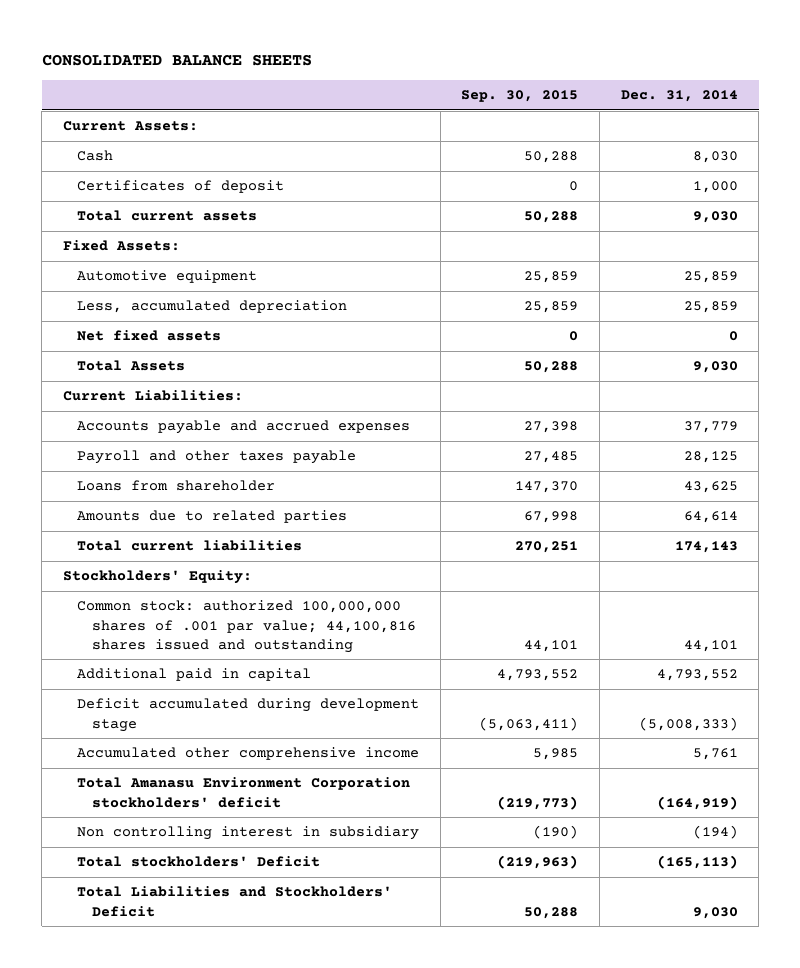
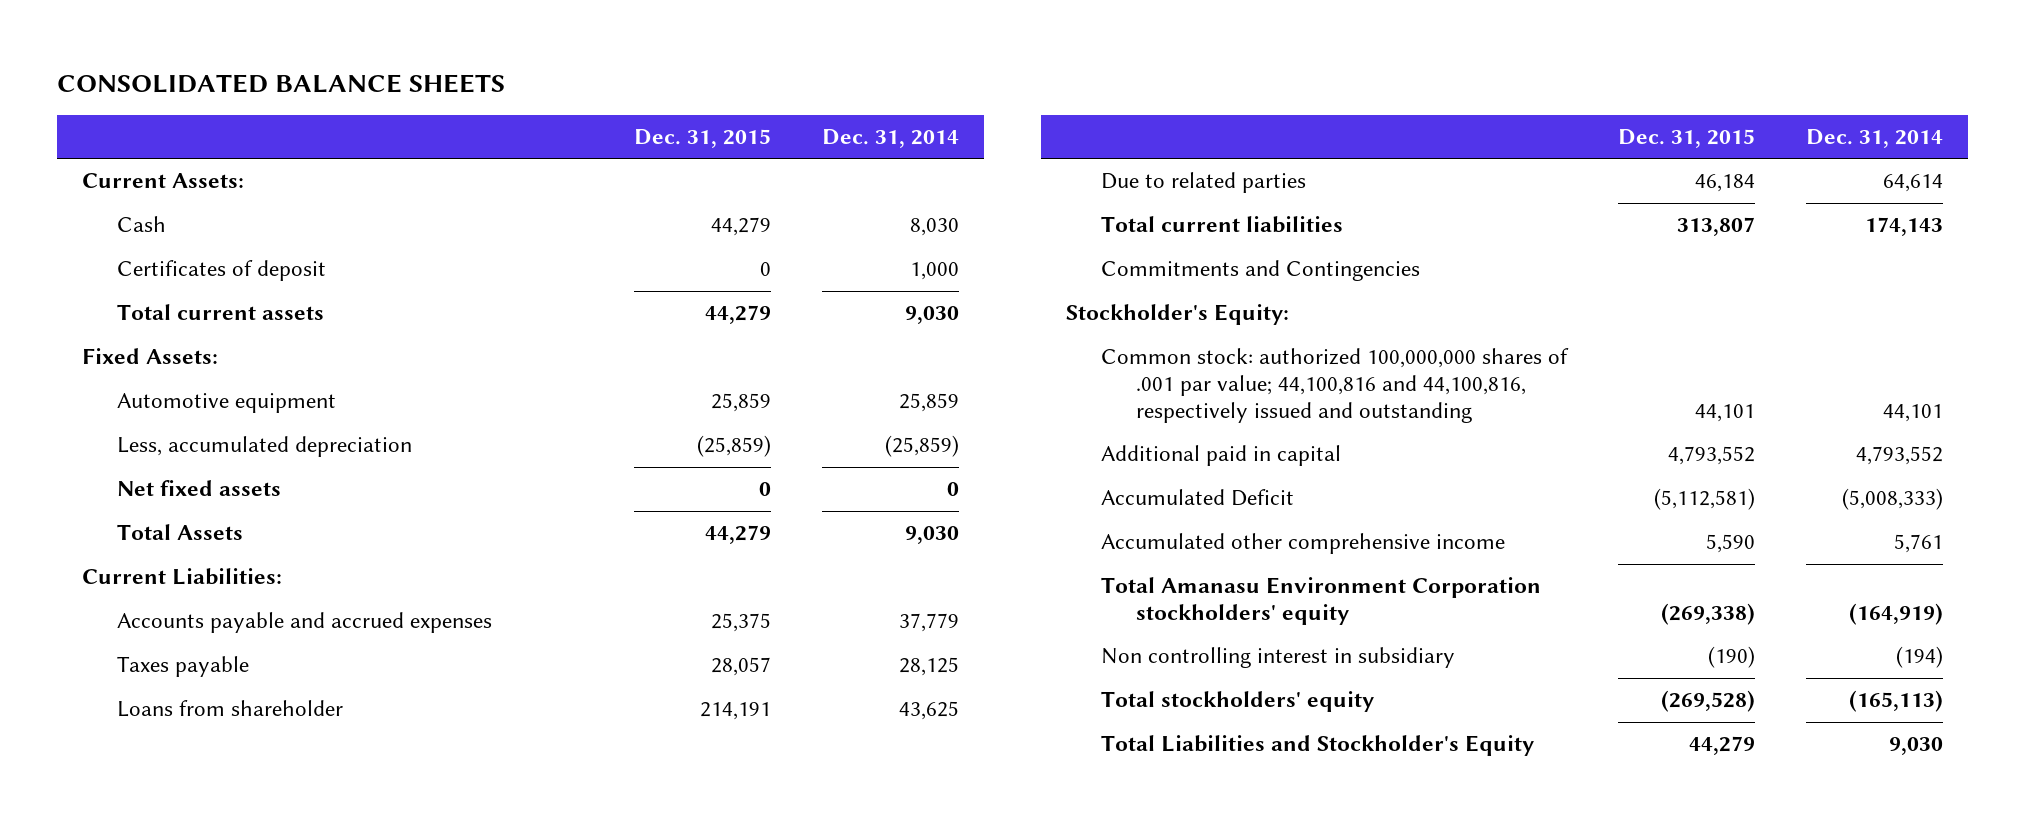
- | Sep. 30, 2015 | Dec. 31, 2014
+ | Dec. 31, 2015 | Dec. 31, 2014
- Less, accumulated depreciation | 25,859 | 25,859
+ Less, accumulated depreciation | (25,859) | (25,859)
- Payroll and other taxes payable | 27,485 | 28,125
+ Taxes payable | 28,057 | 28,125
- Amounts due to related parties | 67,998 | 64,614
+ Due to related parties | 46,184 | 64,614
- Stockholders' Equity:
- Common stock: authorized 100,000,000 shares of .001 par value; 44,100,816 shares issued and outstanding | 44,101 | 44,101
+ Commitments and Contingencies
+ Stockholder's Equity:
+ Common stock: authorized 100,000,000 shares of .001 par value; 44,100,816 and 44,100,816, respectively issued and outstanding | 44,101 | 44,101
- Deficit accumulated during development stage | (5,063,411) | (5,008,333)
+ Accumulated Deficit | (5,112,581) | (5,008,333)
- Total Amanasu Environment Corporation stockholders' deficit | (219,773) | (164,919)
+ Total Amanasu Environment Corporation stockholders' equity | (269,338) | (164,919)
- Total stockholders' Deficit | (219,963) | (165,113)
- Total Liabilities and Stockholders' Deficit | 50,288 | 9,030
+ Total stockholders' equity | (269,528) | (165,113)
+ Total Liabilities and Stockholder's Equity | 44,279 | 9,030

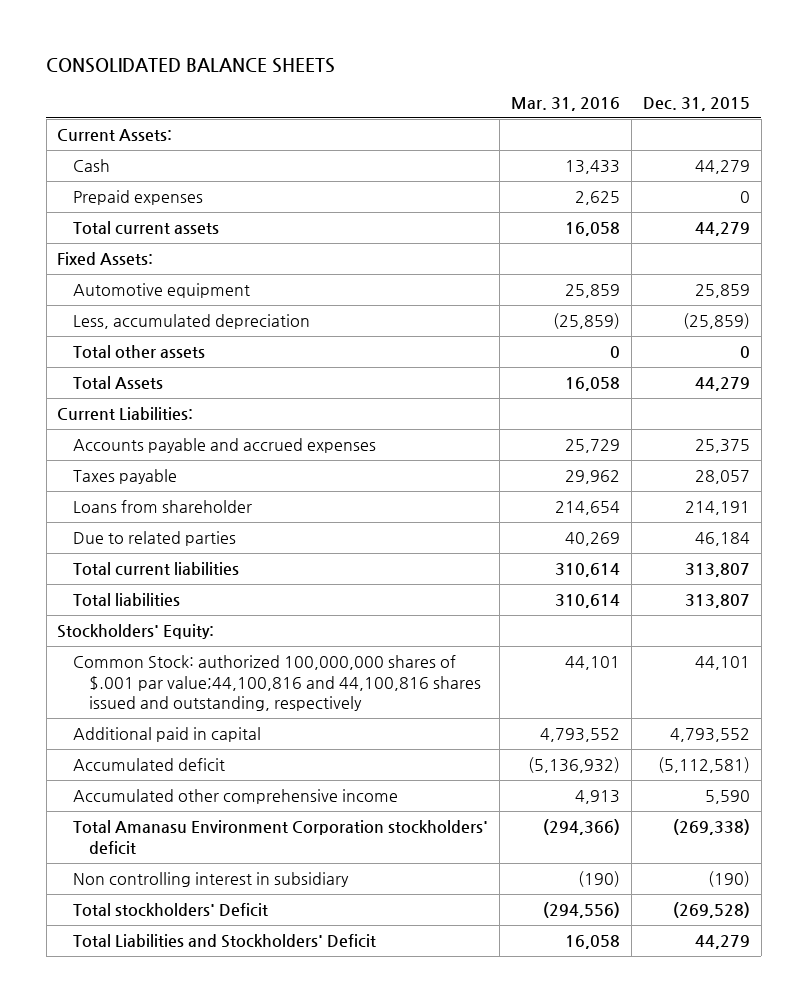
- | Dec. 31, 2015 | Dec. 31, 2014
+ | Mar. 31, 2016 | Dec. 31, 2015
- Certificates of deposit | 0 | 1,000
+ Prepaid expenses | 2,625 | 0
- Net fixed assets | 0 | 0
+ Total other assets | 0 | 0
- Commitments and Contingencies
- Stockholder's Equity:
- Common stock: authorized 100,000,000 shares of .001 par value; 44,100,816 and 44,100,816, respectively issued and outstanding | 44,101 | 44,101
+ Total liabilities | 310,614 | 313,807
+ Stockholders' Equity:
+ Common Stock: authorized 100,000,000 shares of $.001 par value;44,100,816 and 44,100,816 shares issued and outstanding, respectively | 44,101 | 44,101
- Accumulated Deficit | (5,112,581) | (5,008,333)
+ Accumulated deficit | (5,136,932) | (5,112,581)
- Total Amanasu Environment Corporation stockholders' equity | (269,338) | (164,919)
+ Total Amanasu Environment Corporation stockholders' deficit | (294,366) | (269,338)
- Total stockholders' equity | (269,528) | (165,113)
- Total Liabilities and Stockholder's Equity | 44,279 | 9,030
+ Total stockholders' Deficit | (294,556) | (269,528)
+ Total Liabilities and Stockholders' Deficit | 16,058 | 44,279

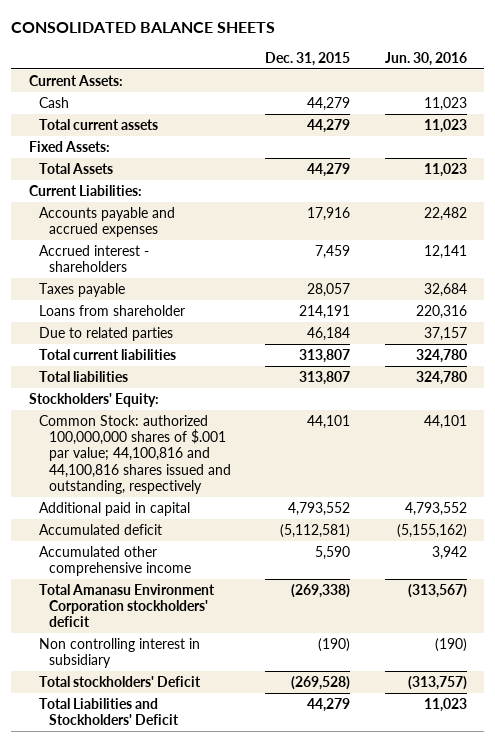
- | Mar. 31, 2016 | Dec. 31, 2015
+ | Dec. 31, 2015 | Jun. 30, 2016
- Prepaid expenses | 2,625 | 0
- Automotive equipment | 25,859 | 25,859
- Less, accumulated depreciation | (25,859) | (25,859)
- Total other assets | 0 | 0
- Accounts payable and accrued expenses | 25,729 | 25,375
+ Accounts payable and accrued expenses | 17,916 | 22,482
+ Accrued interest - shareholders | 7,459 | 12,141
- Common Stock: authorized 100,000,000 shares of $.001 par value;44,100,816 and 44,100,816 shares issued and outstanding, respectively | 44,101 | 44,101
+ Common Stock: authorized 100,000,000 shares of $.001 par value; 44,100,816 and 44,100,816 shares issued and outstanding, respectively | 44,101 | 44,101

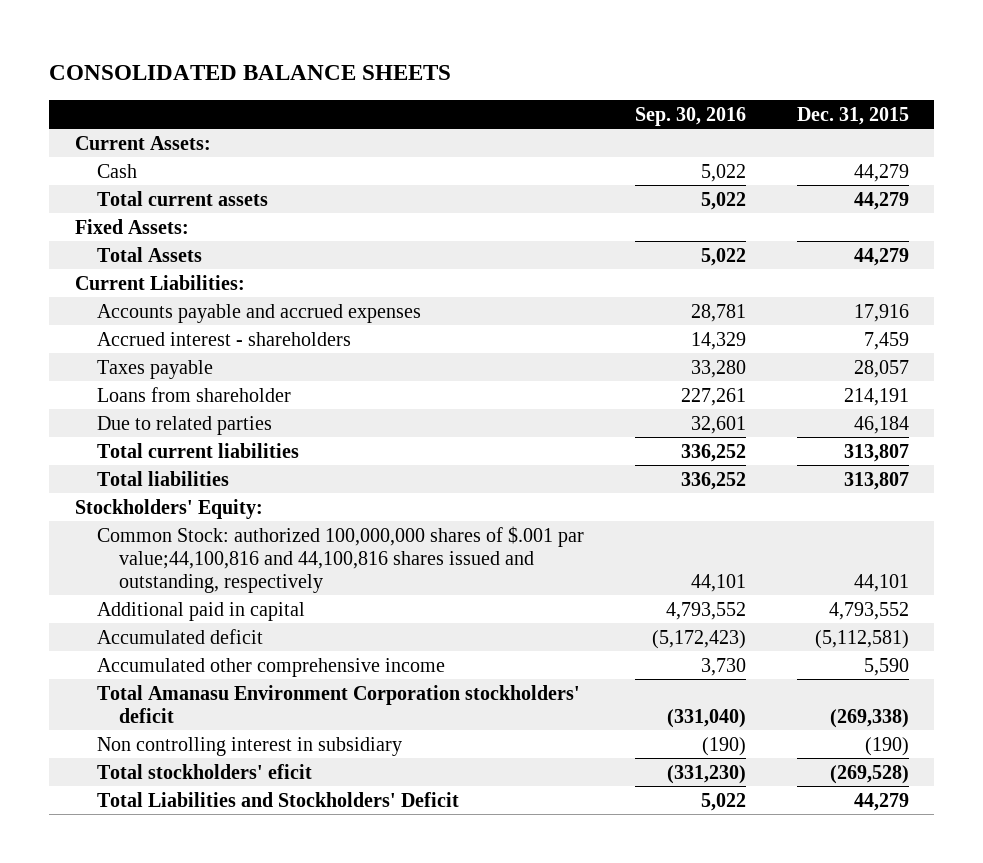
- | Dec. 31, 2015 | Jun. 30, 2016
+ | Sep. 30, 2016 | Dec. 31, 2015
- Common Stock: authorized 100,000,000 shares of $.001 par value; 44,100,816 and 44,100,816 shares issued and outstanding, respectively | 44,101 | 44,101
+ Common Stock: authorized 100,000,000 shares of $.001 par value;44,100,816 and 44,100,816 shares issued and outstanding, respectively | 44,101 | 44,101
- Total stockholders' Deficit | (269,528) | (313,757)
+ Total stockholders' eficit | (331,230) | (269,528)

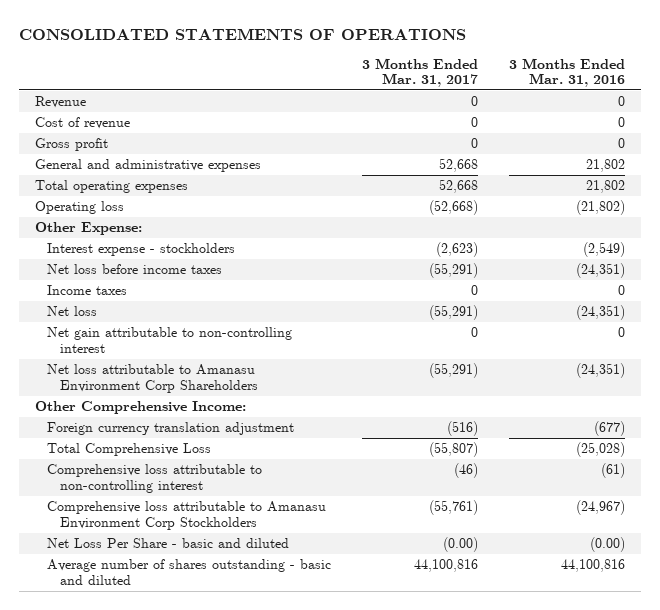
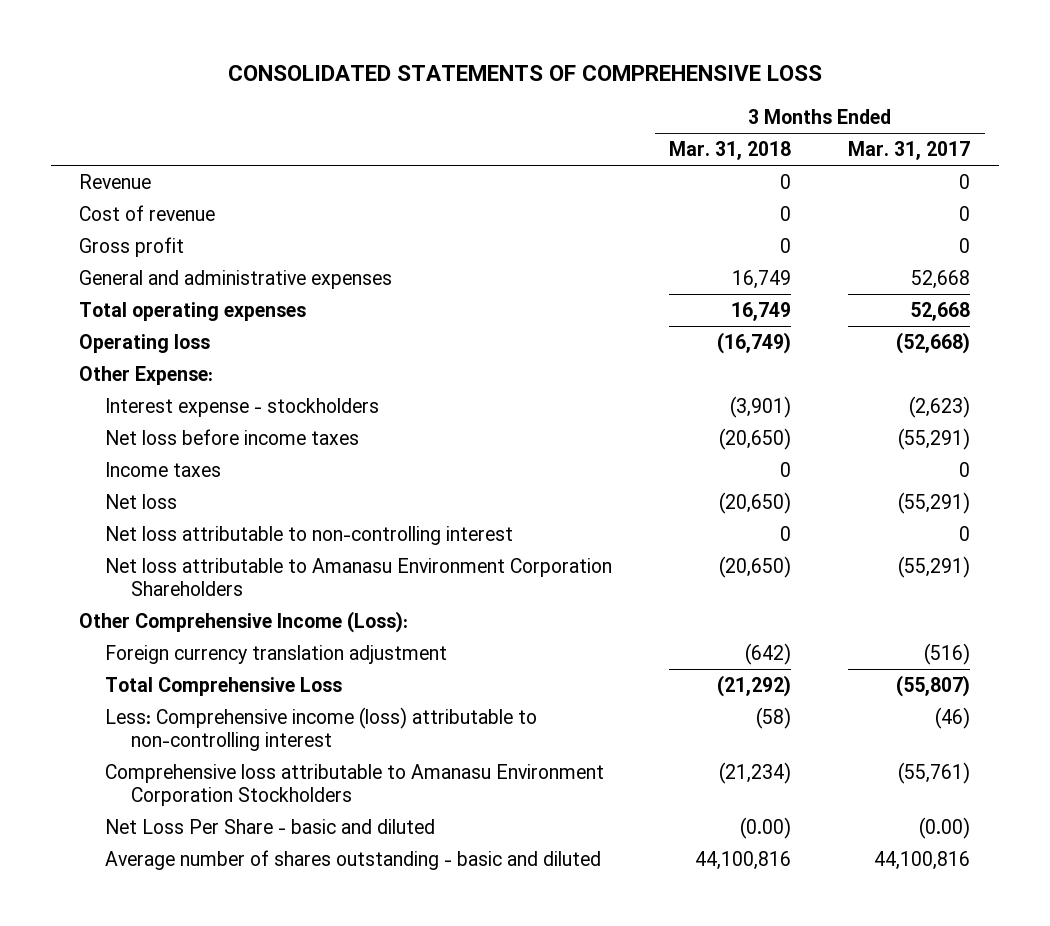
- CONSOLIDATED STATEMENTS OF OPERATIONS
+ CONSOLIDATED STATEMENTS OF COMPREHENSIVE LOSS
- | 3 Months Ended Mar. 31, 2017 | 3 Months Ended Mar. 31, 2016
+ | 3 Months Ended Mar. 31, 2018 | 3 Months Ended Mar. 31, 2017
- Net gain attributable to non-controlling interest | 0 | 0
- Net loss attributable to Amanasu Environment Corp Shareholders | (55,291) | (24,351)
- Other Comprehensive Income:
+ Net loss attributable to non-controlling interest | 0 | 0
+ Net loss attributable to Amanasu Environment Corporation Shareholders | (20,650) | (55,291)
+ Other Comprehensive Income (Loss):
- Comprehensive loss attributable to non-controlling interest | (46) | (61)
- Comprehensive loss attributable to Amanasu Environment Corp Stockholders | (55,761) | (24,967)
+ Less: Comprehensive income (loss) attributable to non-controlling interest | (58) | (46)
+ Comprehensive loss attributable to Amanasu Environment Corporation Stockholders | (21,234) | (55,761)

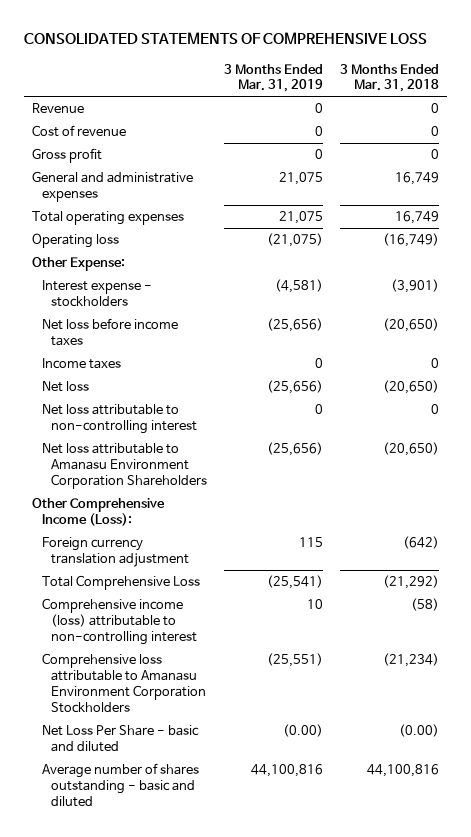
- | 3 Months Ended Mar. 31, 2018 | 3 Months Ended Mar. 31, 2017
+ | 3 Months Ended Mar. 31, 2019 | 3 Months Ended Mar. 31, 2018
- Less: Comprehensive income (loss) attributable to non-controlling interest | (58) | (46)
+ Comprehensive income (loss) attributable to non-controlling interest | 10 | (58)

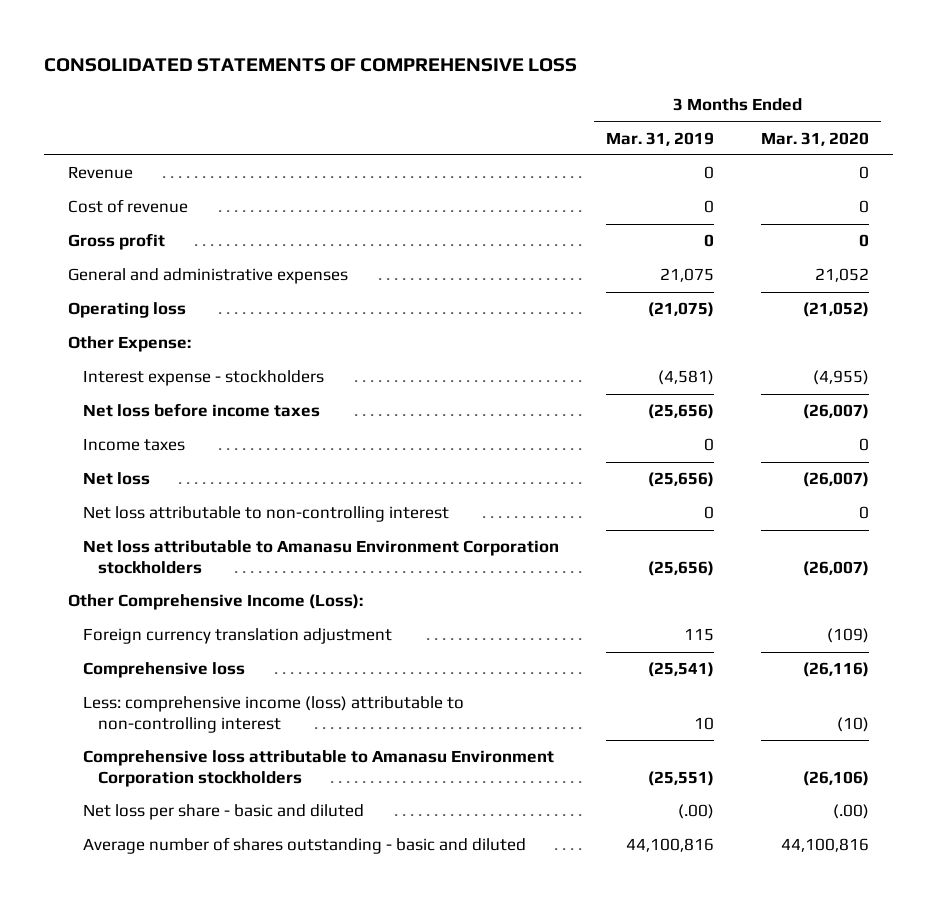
- | 3 Months Ended Mar. 31, 2019 | 3 Months Ended Mar. 31, 2018
+ | 3 Months Ended Mar. 31, 2019 | 3 Months Ended Mar. 31, 2020
- Total operating expenses | 21,075 | 16,749
- Net loss attributable to Amanasu Environment Corporation Shareholders | (25,656) | (20,650)
+ Net loss attributable to Amanasu Environment Corporation stockholders | (25,656) | (26,007)
- Total Comprehensive Loss | (25,541) | (21,292)
- Comprehensive income (loss) attributable to non-controlling interest | 10 | (58)
- Comprehensive loss attributable to Amanasu Environment Corporation Stockholders | (25,551) | (21,234)
- Net Loss Per Share - basic and diluted | (0.00) | (0.00)
+ Comprehensive loss | (25,541) | (26,116)
+ Less: comprehensive income (loss) attributable to non-controlling interest | 10 | (10)
+ Comprehensive loss attributable to Amanasu Environment Corporation stockholders | (25,551) | (26,106)
+ Net loss per share - basic and diluted | (.00) | (.00)

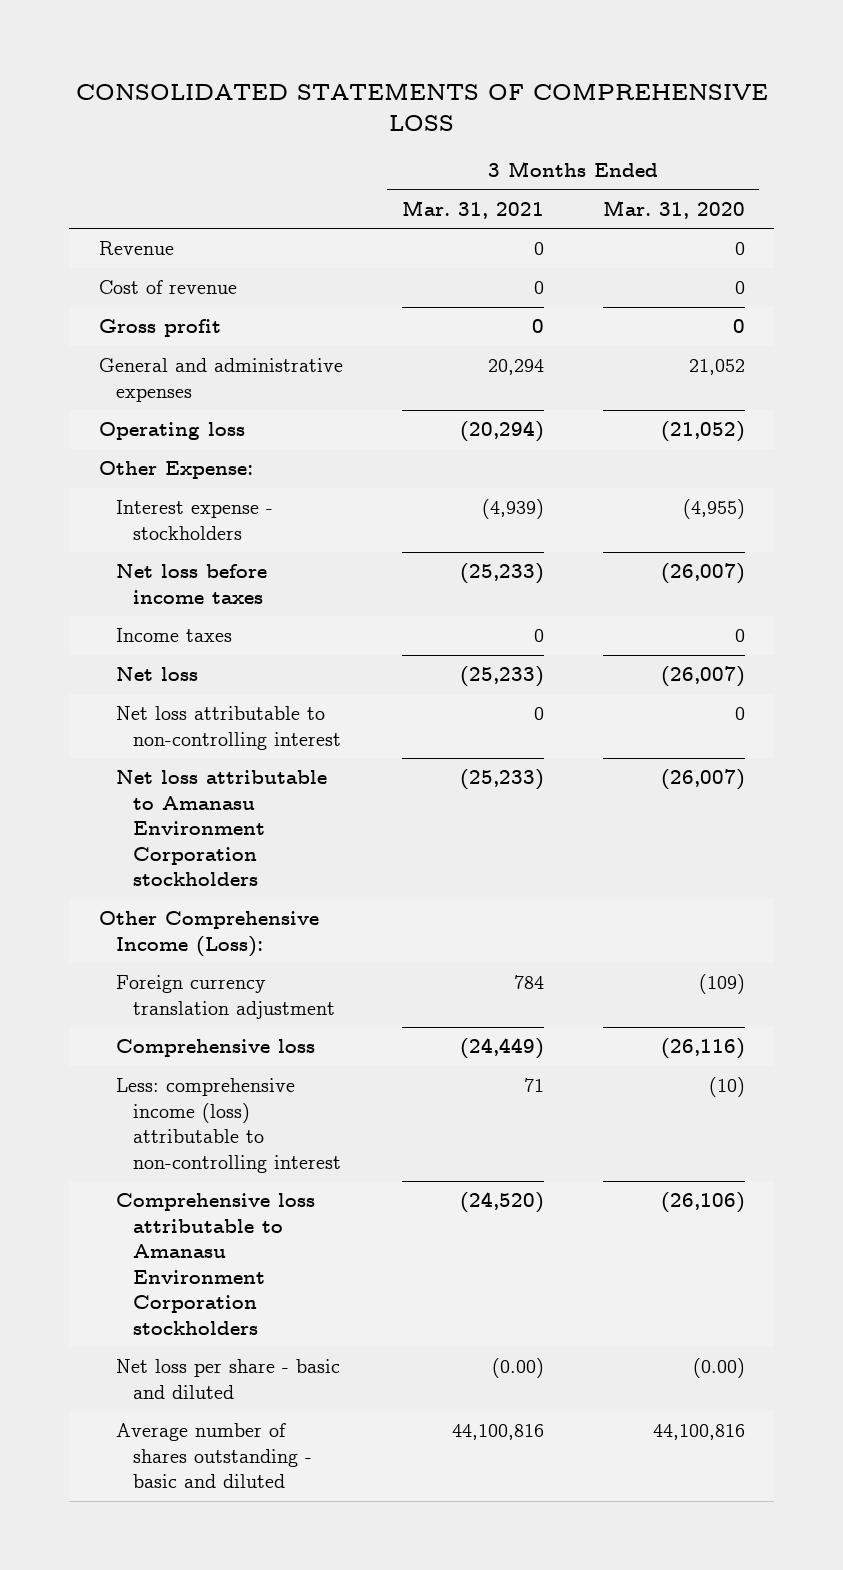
- | 3 Months Ended Mar. 31, 2019 | 3 Months Ended Mar. 31, 2020
+ | 3 Months Ended Mar. 31, 2021 | 3 Months Ended Mar. 31, 2020
- Net loss per share - basic and diluted | (.00) | (.00)
+ Net loss per share - basic and diluted | (0.00) | (0.00)

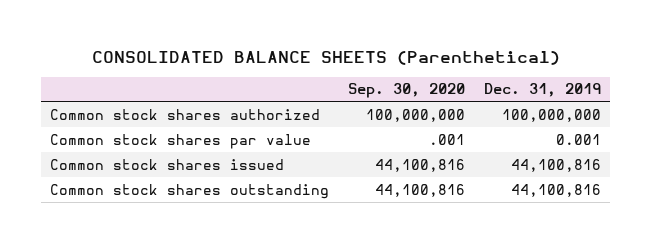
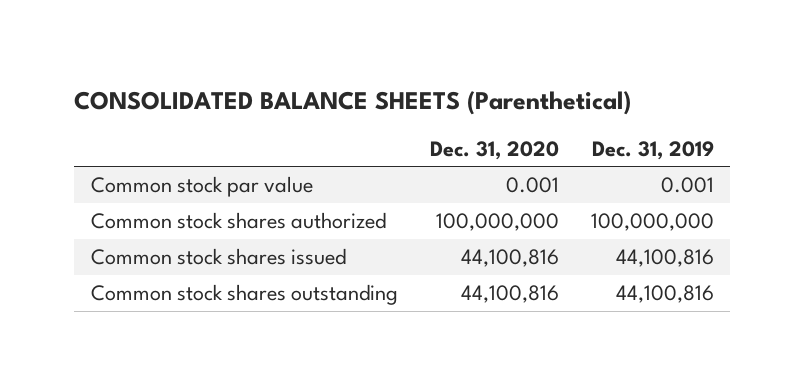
- | Sep. 30, 2020 | Dec. 31, 2019
+ | Dec. 31, 2020 | Dec. 31, 2019
+ Common stock par value | 0.001 | 0.001
- Common stock shares par value | .001 | 0.001

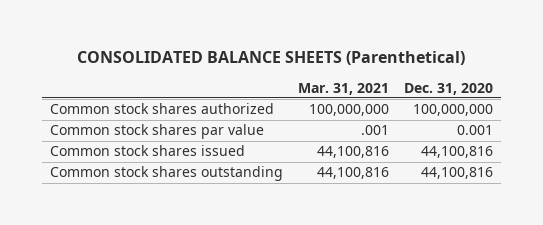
- | Dec. 31, 2020 | Dec. 31, 2019
+ | Mar. 31, 2021 | Dec. 31, 2020
- Common stock par value | 0.001 | 0.001
+ Common stock shares par value | .001 | 0.001

